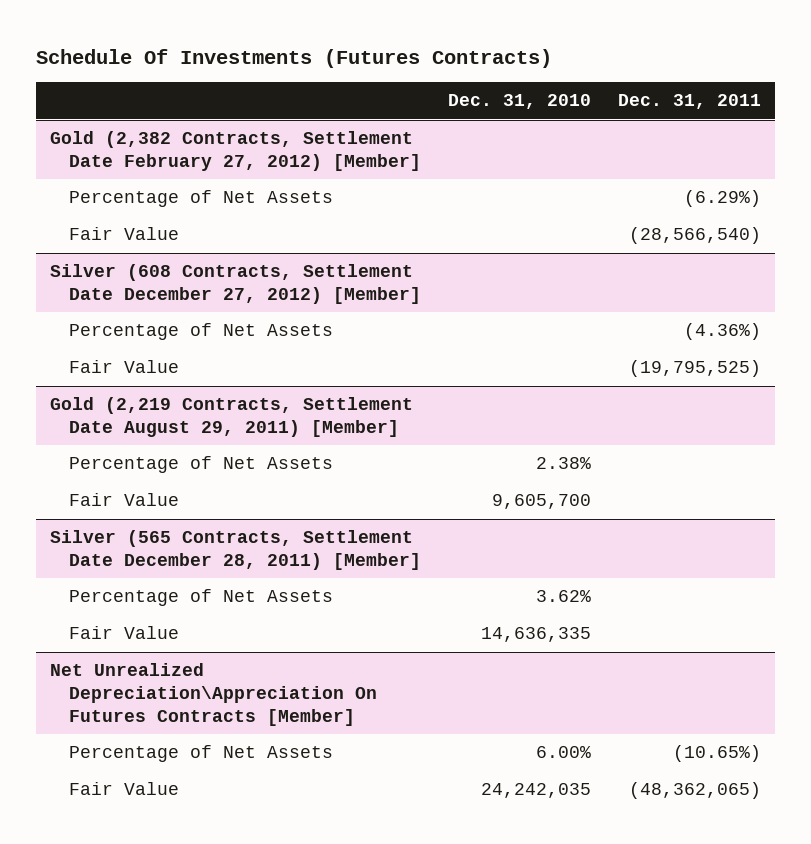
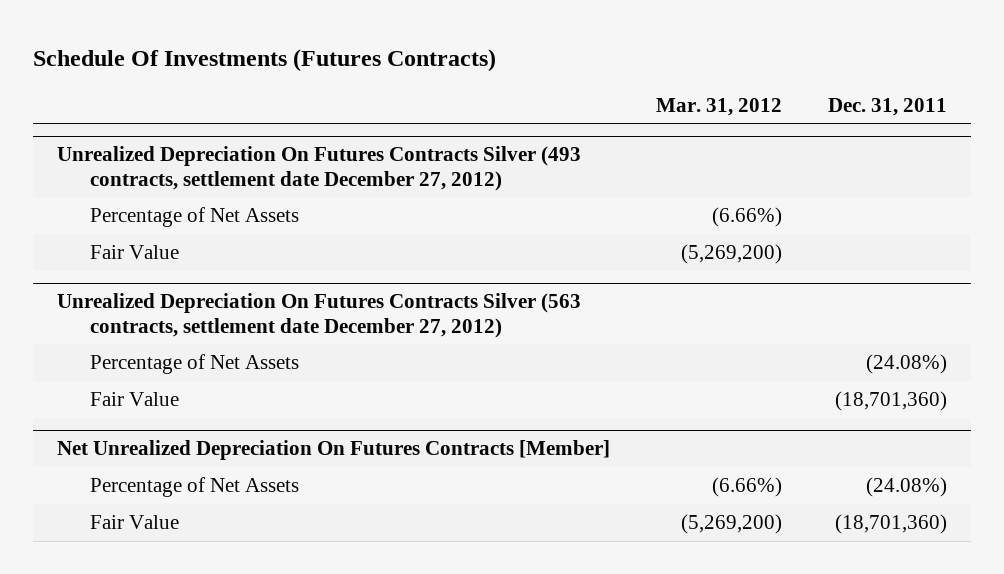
- | Dec. 31, 2010 | Dec. 31, 2011
+ | Mar. 31, 2012 | Dec. 31, 2011
- Gold (2,382 Contracts, Settlement Date February 27, 2012) [Member]
- Percentage of Net Assets | | (6.29%)
- Fair Value | | (28,566,540)
- Silver (608 Contracts, Settlement Date December 27, 2012) [Member]
- Percentage of Net Assets | | (4.36%)
- Fair Value | | (19,795,525)
- Gold (2,219 Contracts, Settlement Date August 29, 2011) [Member]
- Percentage of Net Assets | 2.38% |
- Fair Value | 9,605,700 |
- Silver (565 Contracts, Settlement Date December 28, 2011) [Member]
+ Unrealized Depreciation On Futures Contracts Silver (493 contracts, settlement date December 27, 2012)
- Net Unrealized Depreciation\Appreciation On Futures Contracts [Member]
- Percentage of Net Assets | 6.00% | (10.65%)
- Fair Value | 24,242,035 | (48,362,065)
+ Unrealized Depreciation On Futures Contracts Silver (563 contracts, settlement date December 27, 2012)
+ Percentage of Net Assets | | (24.08%)
+ Fair Value | | (18,701,360)
+ Net Unrealized Depreciation On Futures Contracts [Member]
+ Percentage of Net Assets | (6.66%) | (24.08%)
+ Fair Value | (5,269,200) | (18,701,360)

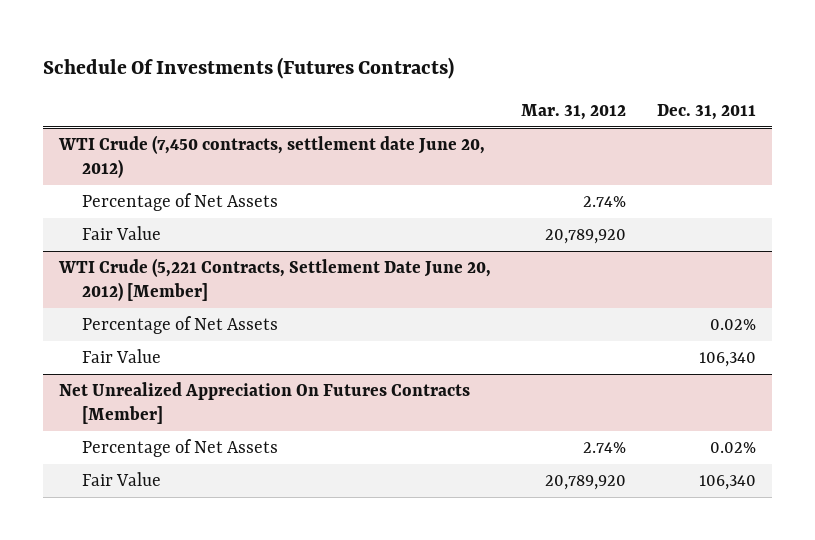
- Unrealized Depreciation On Futures Contracts Silver (493 contracts, settlement date December 27, 2012)
- Percentage of Net Assets | (6.66%) |
- Fair Value | (5,269,200) |
- Unrealized Depreciation On Futures Contracts Silver (563 contracts, settlement date December 27, 2012)
- Percentage of Net Assets | | (24.08%)
- Fair Value | | (18,701,360)
- Net Unrealized Depreciation On Futures Contracts [Member]
- Percentage of Net Assets | (6.66%) | (24.08%)
- Fair Value | (5,269,200) | (18,701,360)
+ WTI Crude (7,450 contracts, settlement date June 20, 2012)
+ Percentage of Net Assets | 2.74% |
+ Fair Value | 20,789,920 |
+ WTI Crude (5,221 Contracts, Settlement Date June 20, 2012) [Member]
+ Percentage of Net Assets | | 0.02%
+ Fair Value | | 106,340
+ Net Unrealized Appreciation On Futures Contracts [Member]
+ Percentage of Net Assets | 2.74% | 0.02%
+ Fair Value | 20,789,920 | 106,340

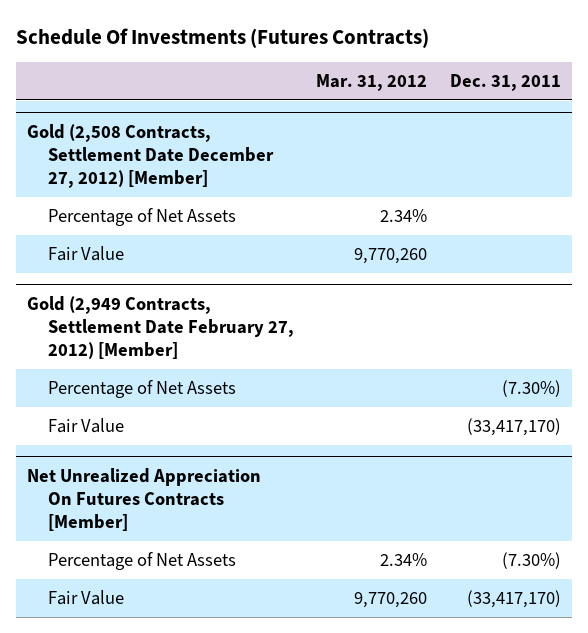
- WTI Crude (7,450 contracts, settlement date June 20, 2012)
- Percentage of Net Assets | 2.74% |
- Fair Value | 20,789,920 |
- WTI Crude (5,221 Contracts, Settlement Date June 20, 2012) [Member]
- Percentage of Net Assets | | 0.02%
- Fair Value | | 106,340
+ Gold (2,508 Contracts, Settlement Date December 27, 2012) [Member]
+ Percentage of Net Assets | 2.34% |
+ Fair Value | 9,770,260 |
+ Gold (2,949 Contracts, Settlement Date February 27, 2012) [Member]
+ Percentage of Net Assets | | (7.30%)
+ Fair Value | | (33,417,170)
@ Net Unrealized Appreciation On Futures Contracts [Member]
- Percentage of Net Assets | 2.74% | 0.02%
- Fair Value | 20,789,920 | 106,340
+ Percentage of Net Assets | 2.34% | (7.30%)
+ Fair Value | 9,770,260 | (33,417,170)

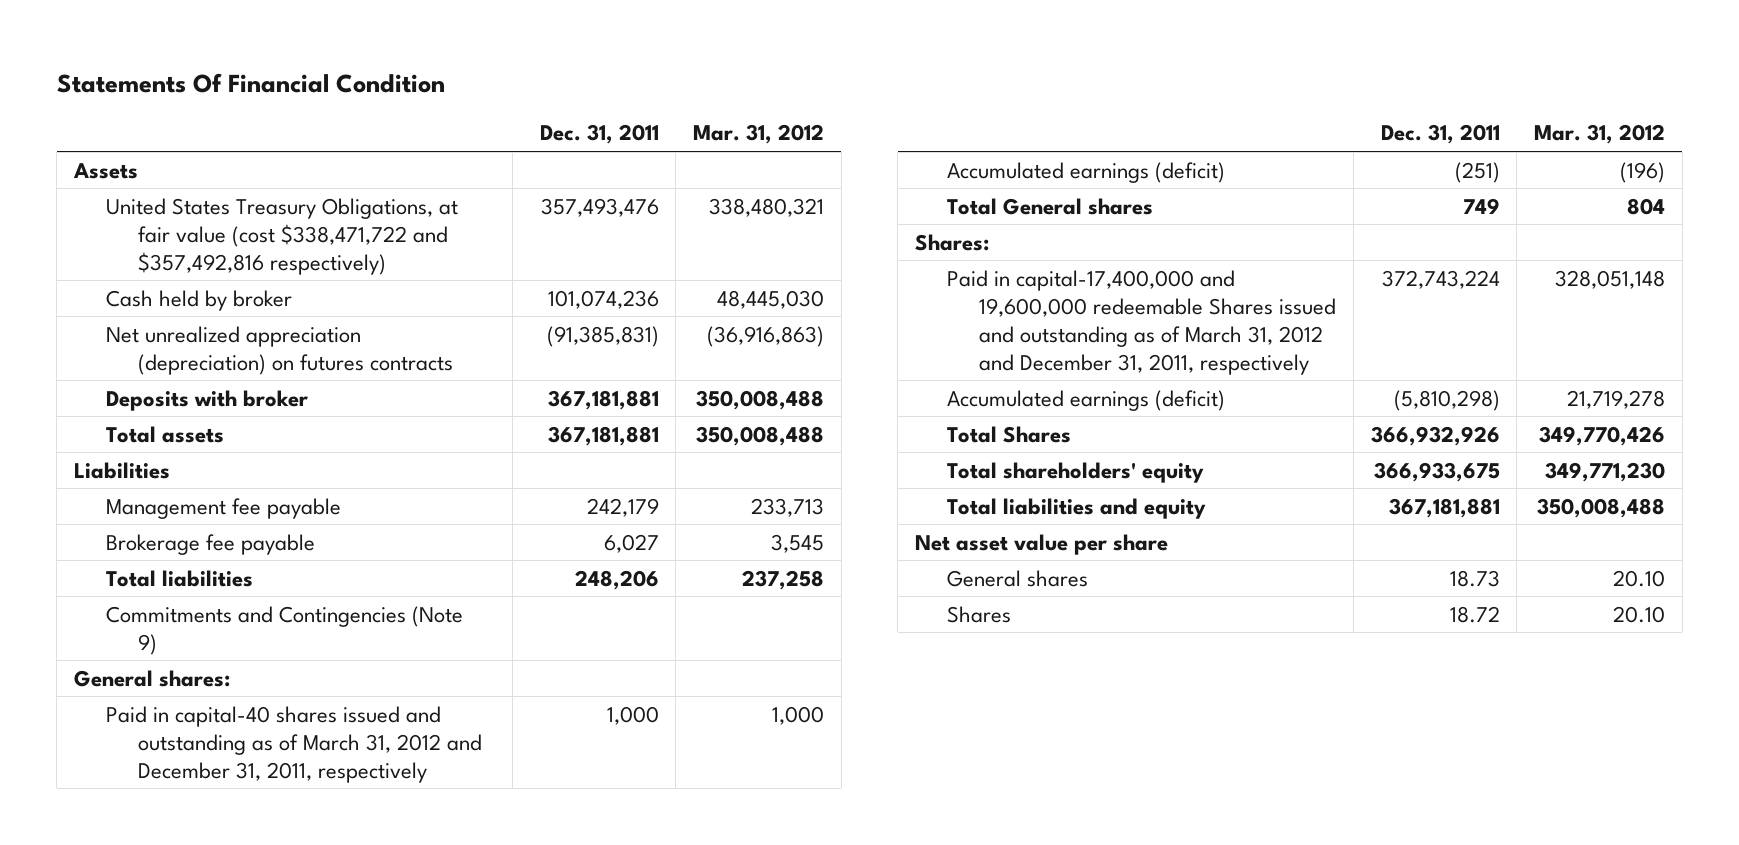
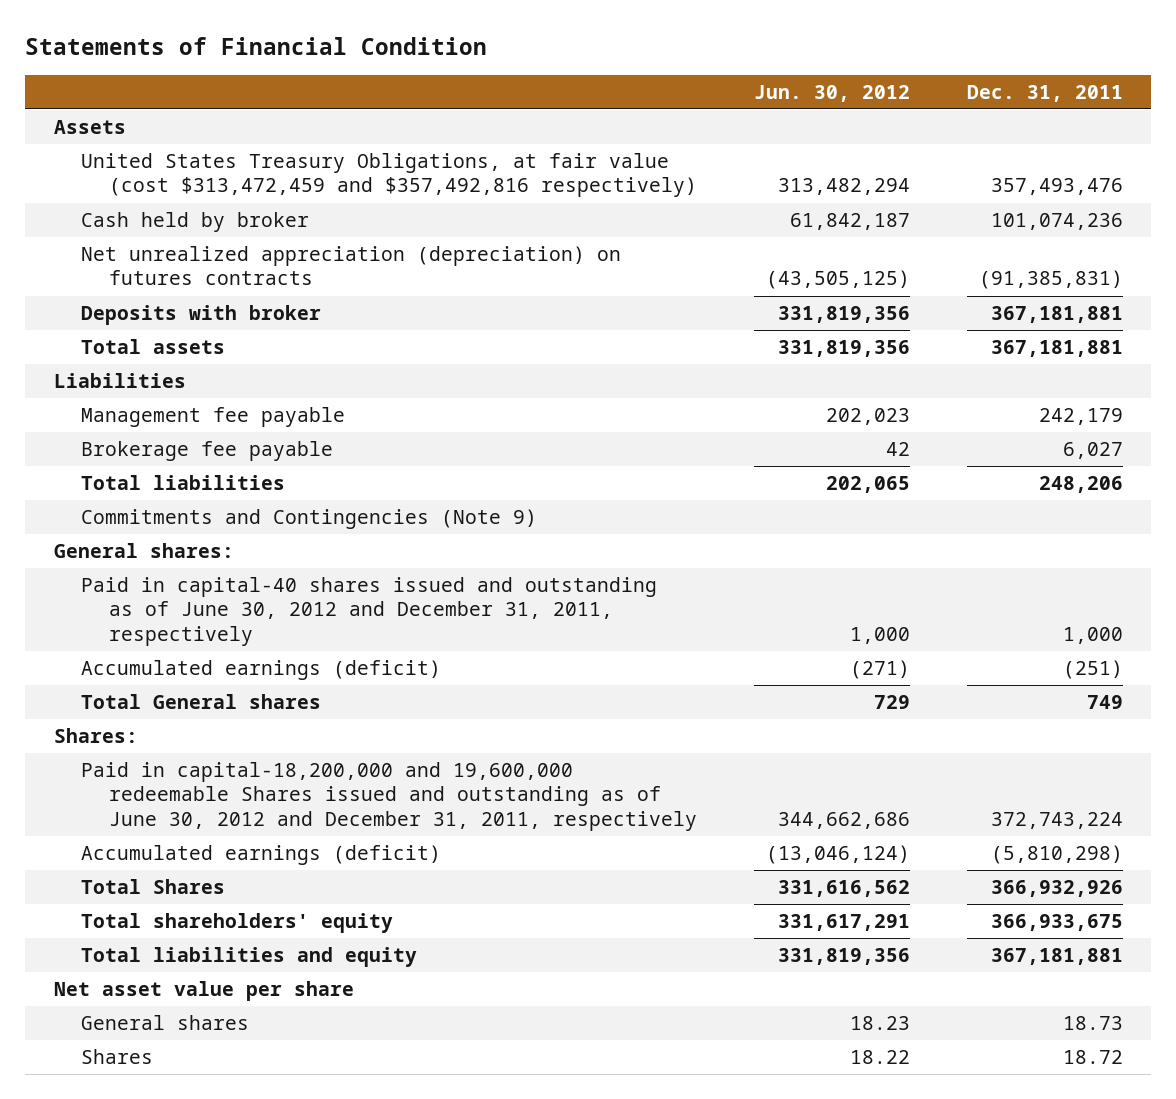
- Statements Of Financial Condition
+ Statements of Financial Condition
- | Dec. 31, 2011 | Mar. 31, 2012
+ | Jun. 30, 2012 | Dec. 31, 2011
- United States Treasury Obligations, at fair value (cost $338,471,722 and $357,492,816 respectively) | 357,493,476 | 338,480,321
+ United States Treasury Obligations, at fair value (cost $313,472,459 and $357,492,816 respectively) | 313,482,294 | 357,493,476
- Paid in capital-40 shares issued and outstanding as of March 31, 2012 and December 31, 2011, respectively | 1,000 | 1,000
+ Paid in capital-40 shares issued and outstanding as of June 30, 2012 and December 31, 2011, respectively | 1,000 | 1,000
- Paid in capital-17,400,000 and 19,600,000 redeemable Shares issued and outstanding as of March 31, 2012 and December 31, 2011, respectively | 372,743,224 | 328,051,148
+ Paid in capital-18,200,000 and 19,600,000 redeemable Shares issued and outstanding as of June 30, 2012 and December 31, 2011, respectively | 344,662,686 | 372,743,224

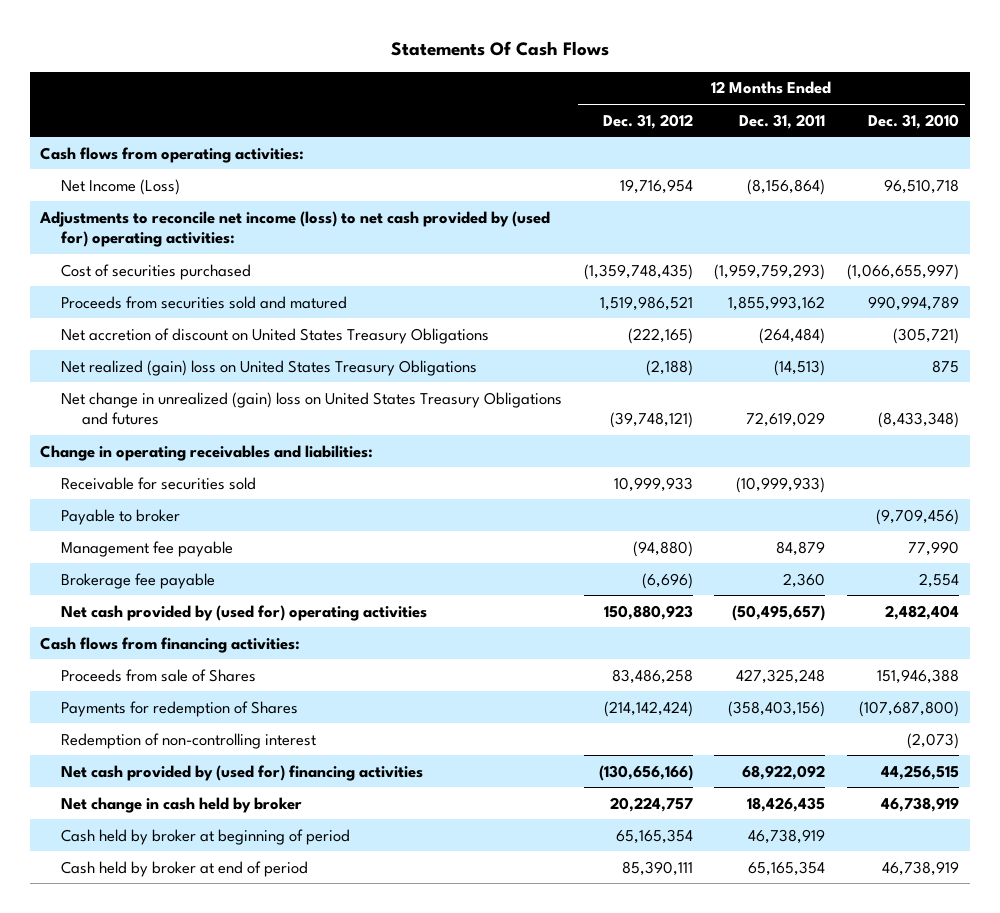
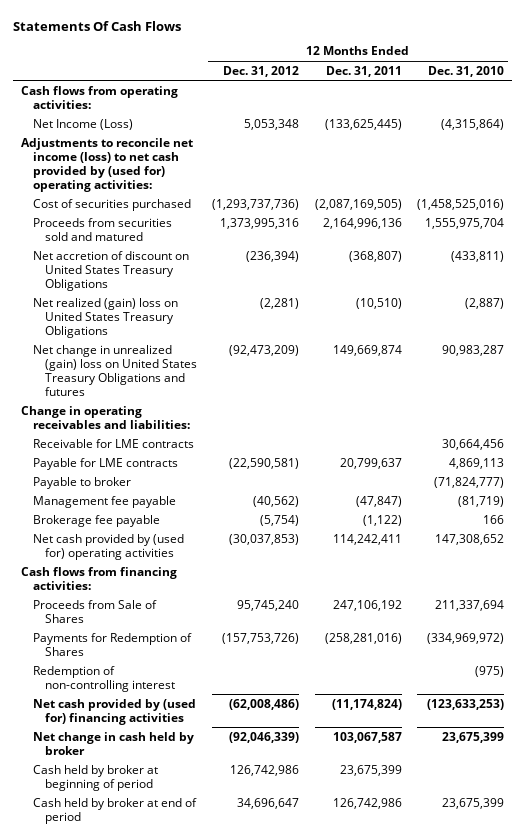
- Net Income (Loss) | 19,716,954 | (8,156,864) | 96,510,718
+ Net Income (Loss) | 5,053,348 | (133,625,445) | (4,315,864)
- Cost of securities purchased | (1,359,748,435) | (1,959,759,293) | (1,066,655,997)
- Proceeds from securities sold and matured | 1,519,986,521 | 1,855,993,162 | 990,994,789
- Net accretion of discount on United States Treasury Obligations | (222,165) | (264,484) | (305,721)
- Net realized (gain) loss on United States Treasury Obligations | (2,188) | (14,513) | 875
- Net change in unrealized (gain) loss on United States Treasury Obligations and futures | (39,748,121) | 72,619,029 | (8,433,348)
+ Cost of securities purchased | (1,293,737,736) | (2,087,169,505) | (1,458,525,016)
+ Proceeds from securities sold and matured | 1,373,995,316 | 2,164,996,136 | 1,555,975,704
+ Net accretion of discount on United States Treasury Obligations | (236,394) | (368,807) | (433,811)
+ Net realized (gain) loss on United States Treasury Obligations | (2,281) | (10,510) | (2,887)
+ Net change in unrealized (gain) loss on United States Treasury Obligations and futures | (92,473,209) | 149,669,874 | 90,983,287
- Receivable for securities sold | 10,999,933 | (10,999,933) |
- Payable to broker | | | (9,709,456)
- Management fee payable | (94,880) | 84,879 | 77,990
- Brokerage fee payable | (6,696) | 2,360 | 2,554
- Net cash provided by (used for) operating activities | 150,880,923 | (50,495,657) | 2,482,404
+ Receivable for LME contracts | | | 30,664,456
+ Payable for LME contracts | (22,590,581) | 20,799,637 | 4,869,113
+ Payable to broker | | | (71,824,777)
+ Management fee payable | (40,562) | (47,847) | (81,719)
+ Brokerage fee payable | (5,754) | (1,122) | 166
+ Net cash provided by (used for) operating activities | (30,037,853) | 114,242,411 | 147,308,652
- Proceeds from sale of Shares | 83,486,258 | 427,325,248 | 151,946,388
- Payments for redemption of Shares | (214,142,424) | (358,403,156) | (107,687,800)
- Redemption of non-controlling interest | | | (2,073)
- Net cash provided by (used for) financing activities | (130,656,166) | 68,922,092 | 44,256,515
- Net change in cash held by broker | 20,224,757 | 18,426,435 | 46,738,919
- Cash held by broker at beginning of period | 65,165,354 | 46,738,919 |
- Cash held by broker at end of period | 85,390,111 | 65,165,354 | 46,738,919
+ Proceeds from Sale of Shares | 95,745,240 | 247,106,192 | 211,337,694
+ Payments for Redemption of Shares | (157,753,726) | (258,281,016) | (334,969,972)
+ Redemption of non-controlling interest | | | (975)
+ Net cash provided by (used for) financing activities | (62,008,486) | (11,174,824) | (123,633,253)
+ Net change in cash held by broker | (92,046,339) | 103,067,587 | 23,675,399
+ Cash held by broker at beginning of period | 126,742,986 | 23,675,399 |
+ Cash held by broker at end of period | 34,696,647 | 126,742,986 | 23,675,399

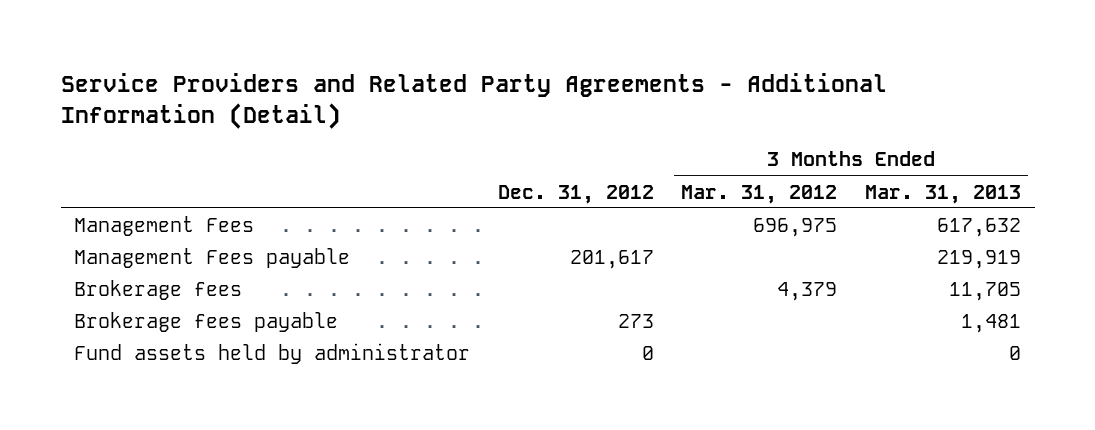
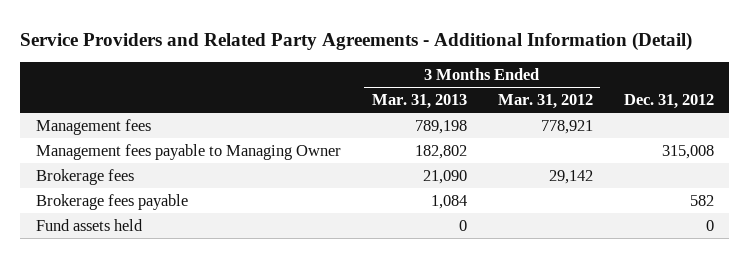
- | Dec. 31, 2012 | 3 Months Ended Mar. 31, 2012 | 3 Months Ended Mar. 31, 2013
+ | 3 Months Ended Mar. 31, 2013 | 3 Months Ended Mar. 31, 2012 | Dec. 31, 2012
- Management Fees | | 696,975 | 617,632
- Management Fees payable | 201,617 | | 219,919
- Brokerage fees | | 4,379 | 11,705
- Brokerage fees payable | 273 | | 1,481
- Fund assets held by administrator | 0 | | 0
+ Management fees | 789,198 | 778,921 |
+ Management fees payable to Managing Owner | 182,802 | | 315,008
+ Brokerage fees | 21,090 | 29,142 |
+ Brokerage fees payable | 1,084 | | 582
+ Fund assets held | 0 | | 0

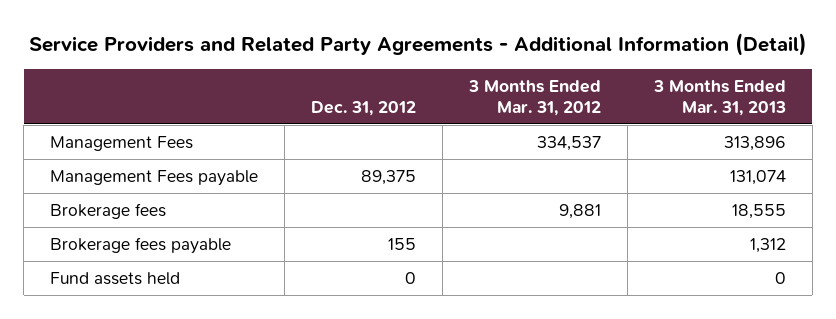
- | 3 Months Ended Mar. 31, 2013 | 3 Months Ended Mar. 31, 2012 | Dec. 31, 2012
+ | Dec. 31, 2012 | 3 Months Ended Mar. 31, 2012 | 3 Months Ended Mar. 31, 2013
- Management fees | 789,198 | 778,921 |
- Management fees payable to Managing Owner | 182,802 | | 315,008
- Brokerage fees | 21,090 | 29,142 |
- Brokerage fees payable | 1,084 | | 582
+ Management Fees | | 334,537 | 313,896
+ Management Fees payable | 89,375 | | 131,074
+ Brokerage fees | | 9,881 | 18,555
+ Brokerage fees payable | 155 | | 1,312

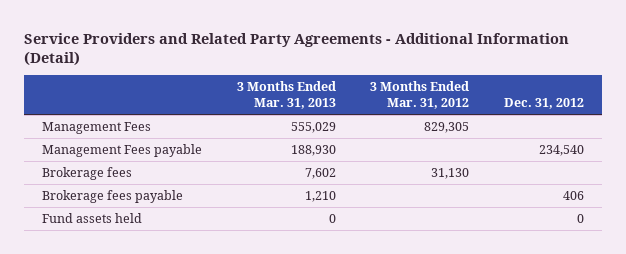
- | Dec. 31, 2012 | 3 Months Ended Mar. 31, 2012 | 3 Months Ended Mar. 31, 2013
+ | 3 Months Ended Mar. 31, 2013 | 3 Months Ended Mar. 31, 2012 | Dec. 31, 2012
- Management Fees | | 334,537 | 313,896
- Management Fees payable | 89,375 | | 131,074
- Brokerage fees | | 9,881 | 18,555
- Brokerage fees payable | 155 | | 1,312
+ Management Fees | 555,029 | 829,305 |
+ Management Fees payable | 188,930 | | 234,540
+ Brokerage fees | 7,602 | 31,130 |
+ Brokerage fees payable | 1,210 | | 406

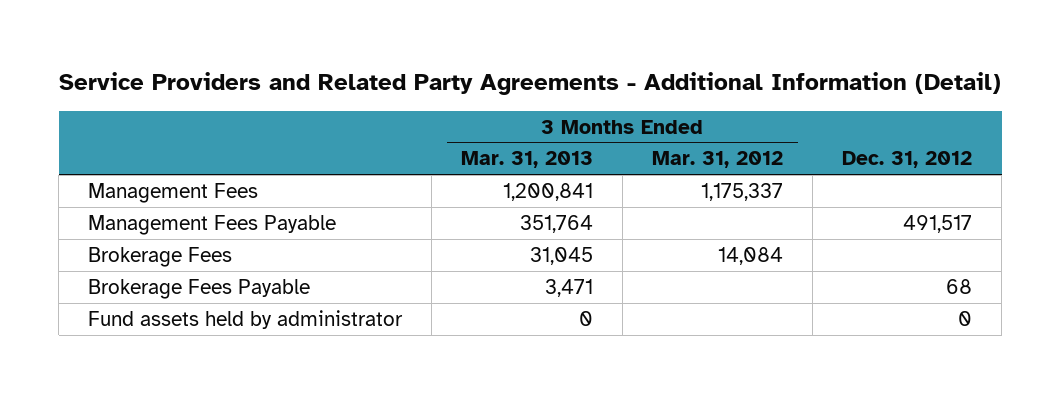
- Management Fees | 555,029 | 829,305 |
- Management Fees payable | 188,930 | | 234,540
- Brokerage fees | 7,602 | 31,130 |
- Brokerage fees payable | 1,210 | | 406
- Fund assets held | 0 | | 0
+ Management Fees | 1,200,841 | 1,175,337 |
+ Management Fees Payable | 351,764 | | 491,517
+ Brokerage Fees | 31,045 | 14,084 |
+ Brokerage Fees Payable | 3,471 | | 68
+ Fund assets held by administrator | 0 | | 0

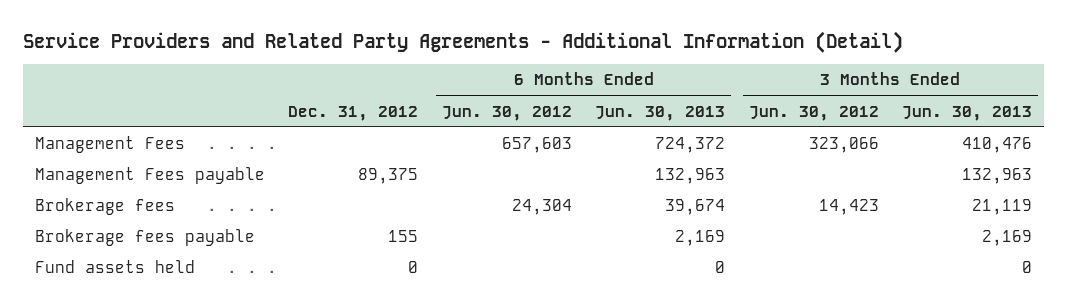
- | 3 Months Ended Mar. 31, 2013 | 3 Months Ended Mar. 31, 2012 | Dec. 31, 2012
+ | Dec. 31, 2012 | 6 Months Ended Jun. 30, 2012 | 6 Months Ended Jun. 30, 2013 | 3 Months Ended Jun. 30, 2012 | 3 Months Ended Jun. 30, 2013
- Management Fees Payable | 351,764 | | 491,517
- Brokerage Fees | 31,045 | 14,084 |
- Brokerage Fees Payable | 3,471 | | 68
- Fund assets held by administrator | 0 | | 0
+ Management Fees payable | 89,375 | | 132,963 | | 132,963
+ Brokerage fees | | 24,304 | 39,674 | 14,423 | 21,119
+ Brokerage fees payable | 155 | | 2,169 | | 2,169
+ Fund assets held | 0 | | 0 | | 0

